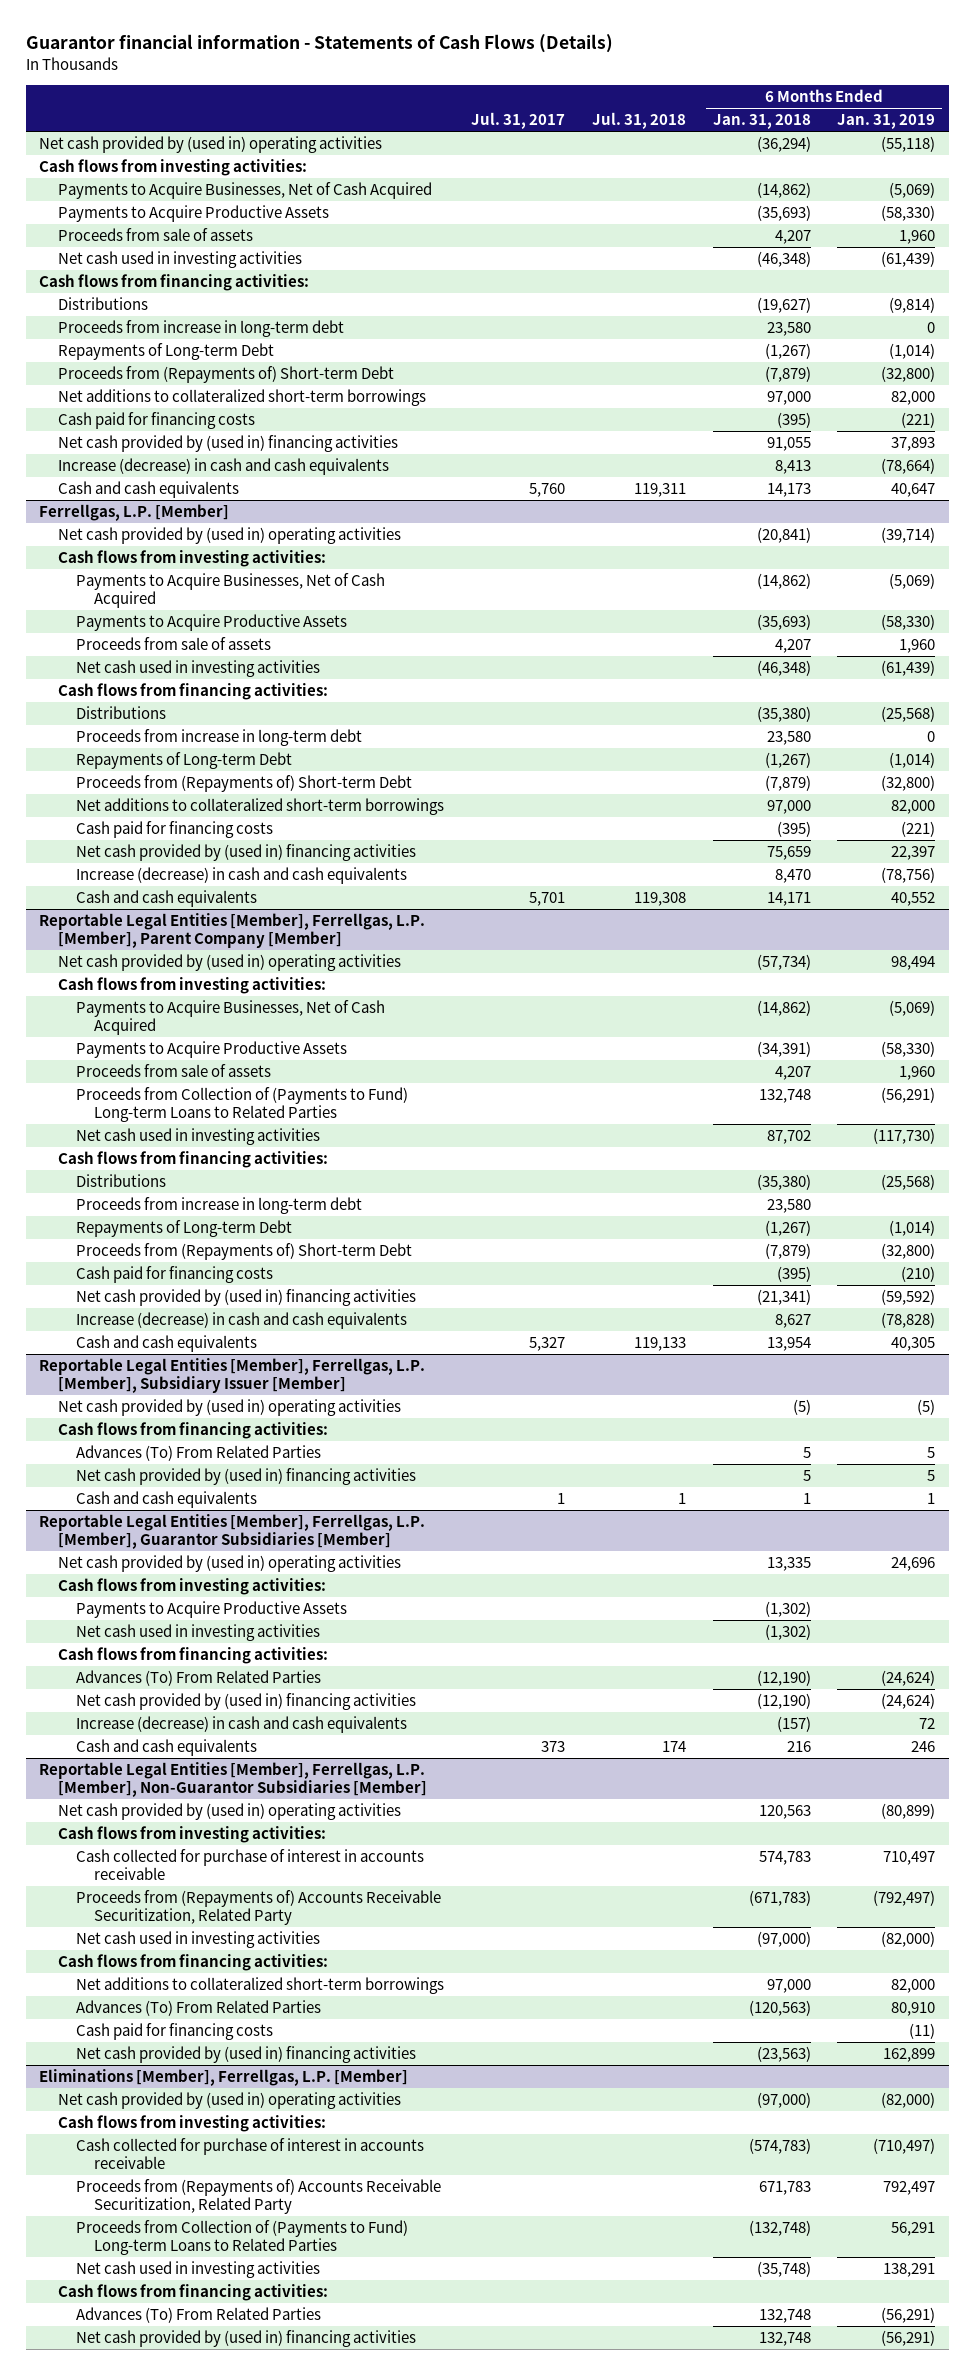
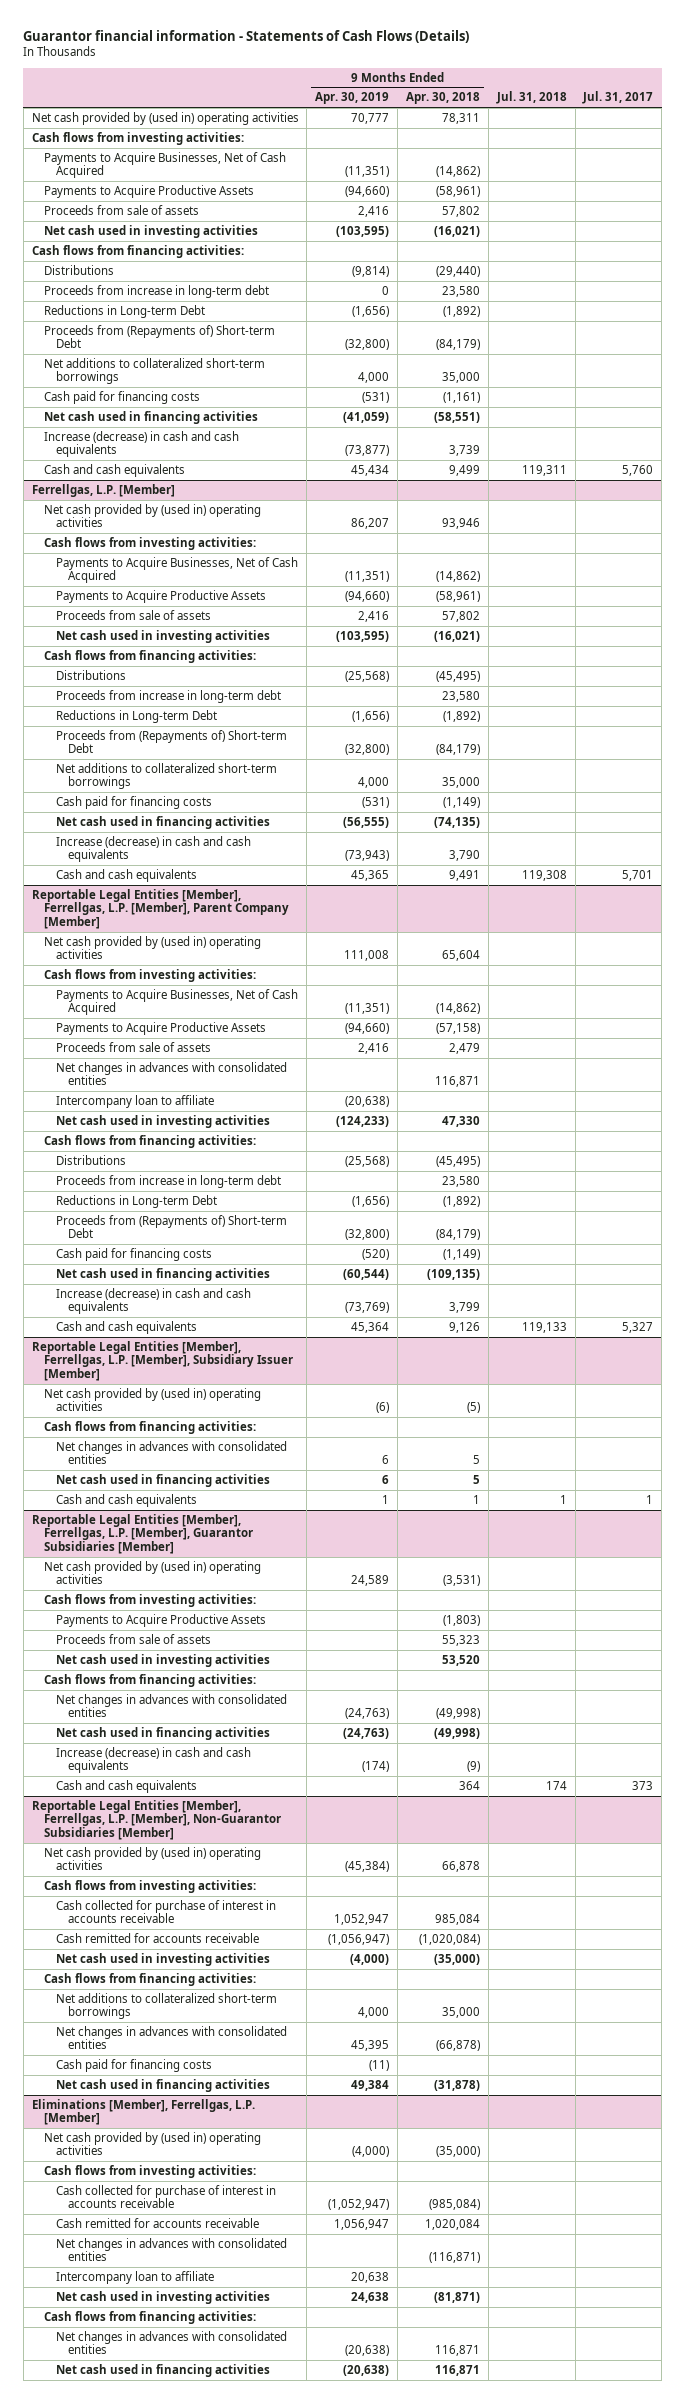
- | Jul. 31, 2017 | Jul. 31, 2018 | 6 Months Ended Jan. 31, 2018 | 6 Months Ended Jan. 31, 2019
+ | 9 Months Ended Apr. 30, 2019 | 9 Months Ended Apr. 30, 2018 | Jul. 31, 2018 | Jul. 31, 2017
- Repayments of Long-term Debt | | | (1,267) | (1,014)
+ Reductions in Long-term Debt | (1,656) | (1,892) | |
- Net cash provided by (used in) financing activities | | | 91,055 | 37,893
+ Net cash used in financing activities | (41,059) | (58,551) | |
@ Ferrellgas, L.P. [Member]
- Repayments of Long-term Debt | | | (1,267) | (1,014)
+ Reductions in Long-term Debt | (1,656) | (1,892) | |
- Net cash provided by (used in) financing activities | | | 75,659 | 22,397
+ Net cash used in financing activities | (56,555) | (74,135) | |
@ Reportable Legal Entities [Member], Ferrellgas, L.P. [Member], Parent Company [Member]
- Proceeds from Collection of (Payments to Fund) Long-term Loans to Related Parties | | | 132,748 | (56,291)
+ Net changes in advances with consolidated entities | | 116,871 | |
+ Intercompany loan to affiliate | (20,638) | | |
- Repayments of Long-term Debt | | | (1,267) | (1,014)
+ Reductions in Long-term Debt | (1,656) | (1,892) | |
- Net cash provided by (used in) financing activities | | | (21,341) | (59,592)
+ Net cash used in financing activities | (60,544) | (109,135) | |
@ Reportable Legal Entities [Member], Ferrellgas, L.P. [Member], Subsidiary Issuer [Member]
- Advances (To) From Related Parties | | | 5 | 5
- Net cash provided by (used in) financing activities | | | 5 | 5
+ Net changes in advances with consolidated entities | 6 | 5 | |
+ Net cash used in financing activities | 6 | 5 | |
@ Reportable Legal Entities [Member], Ferrellgas, L.P. [Member], Guarantor Subsidiaries [Member]
+ Proceeds from sale of assets | | 55,323 | |
- Advances (To) From Related Parties | | | (12,190) | (24,624)
- Net cash provided by (used in) financing activities | | | (12,190) | (24,624)
+ Net changes in advances with consolidated entities | (24,763) | (49,998) | |
+ Net cash used in financing activities | (24,763) | (49,998) | |
@ Reportable Legal Entities [Member], Ferrellgas, L.P. [Member], Non-Guarantor Subsidiaries [Member]
- Proceeds from (Repayments of) Accounts Receivable Securitization, Related Party | | | (671,783) | (792,497)
+ Cash remitted for accounts receivable | (1,056,947) | (1,020,084) | |
- Advances (To) From Related Parties | | | (120,563) | 80,910
+ Net changes in advances with consolidated entities | 45,395 | (66,878) | |
- Net cash provided by (used in) financing activities | | | (23,563) | 162,899
+ Net cash used in financing activities | 49,384 | (31,878) | |
@ Eliminations [Member], Ferrellgas, L.P. [Member]
- Proceeds from (Repayments of) Accounts Receivable Securitization, Related Party | | | 671,783 | 792,497
- Proceeds from Collection of (Payments to Fund) Long-term Loans to Related Parties | | | (132,748) | 56,291
+ Cash remitted for accounts receivable | 1,056,947 | 1,020,084 | |
+ Net changes in advances with consolidated entities | | (116,871) | |
+ Intercompany loan to affiliate | 20,638 | | |
- Advances (To) From Related Parties | | | 132,748 | (56,291)
- Net cash provided by (used in) financing activities | | | 132,748 | (56,291)
+ Net changes in advances with consolidated entities | (20,638) | 116,871 | |
+ Net cash used in financing activities | (20,638) | 116,871 | |

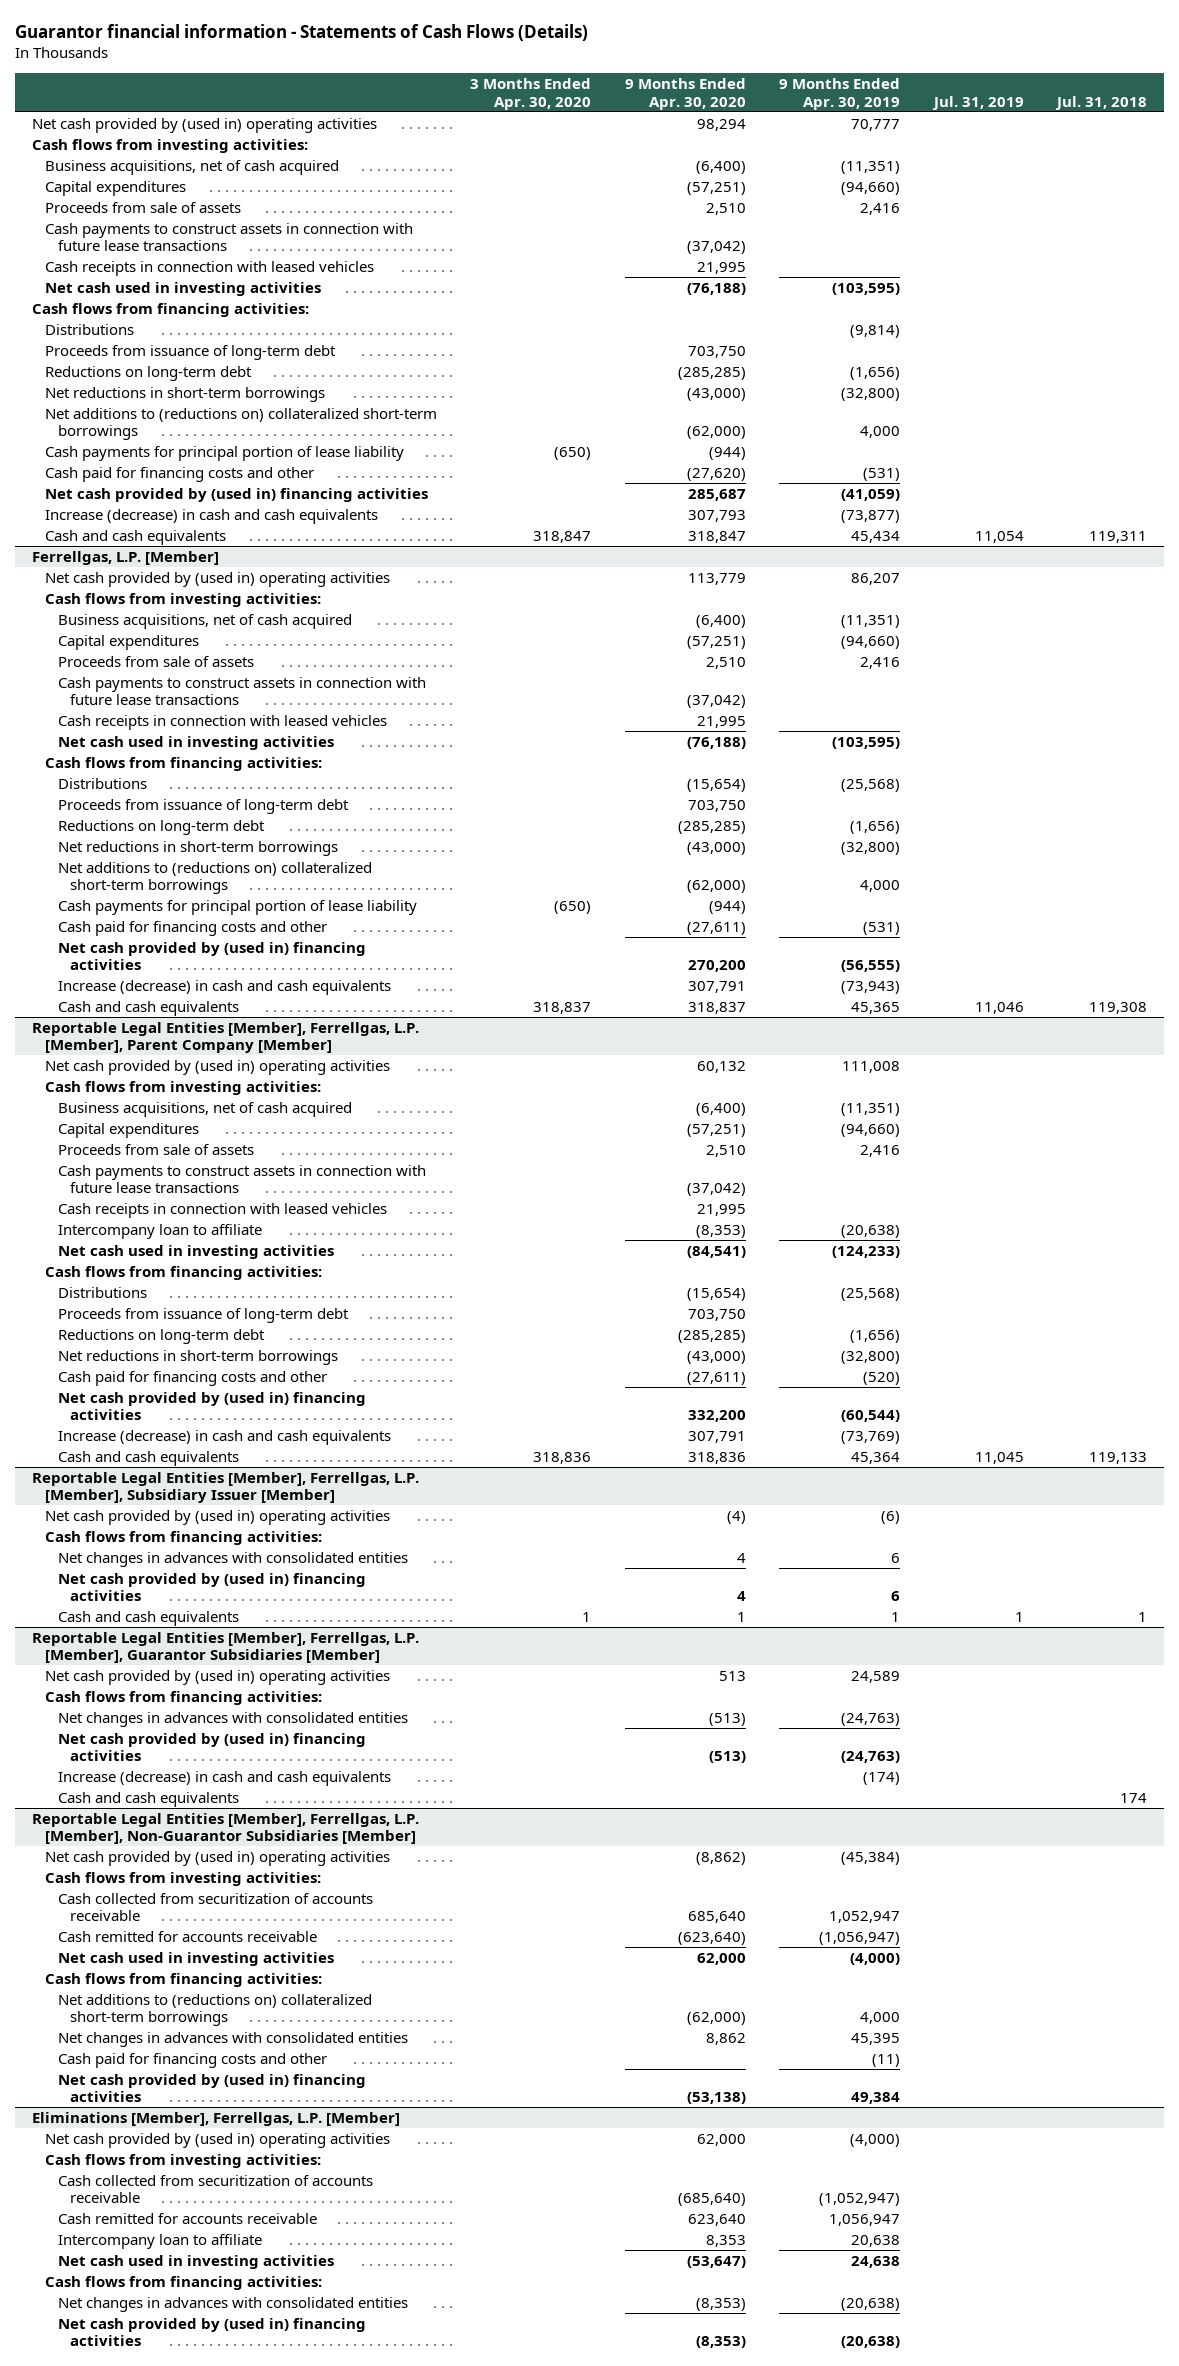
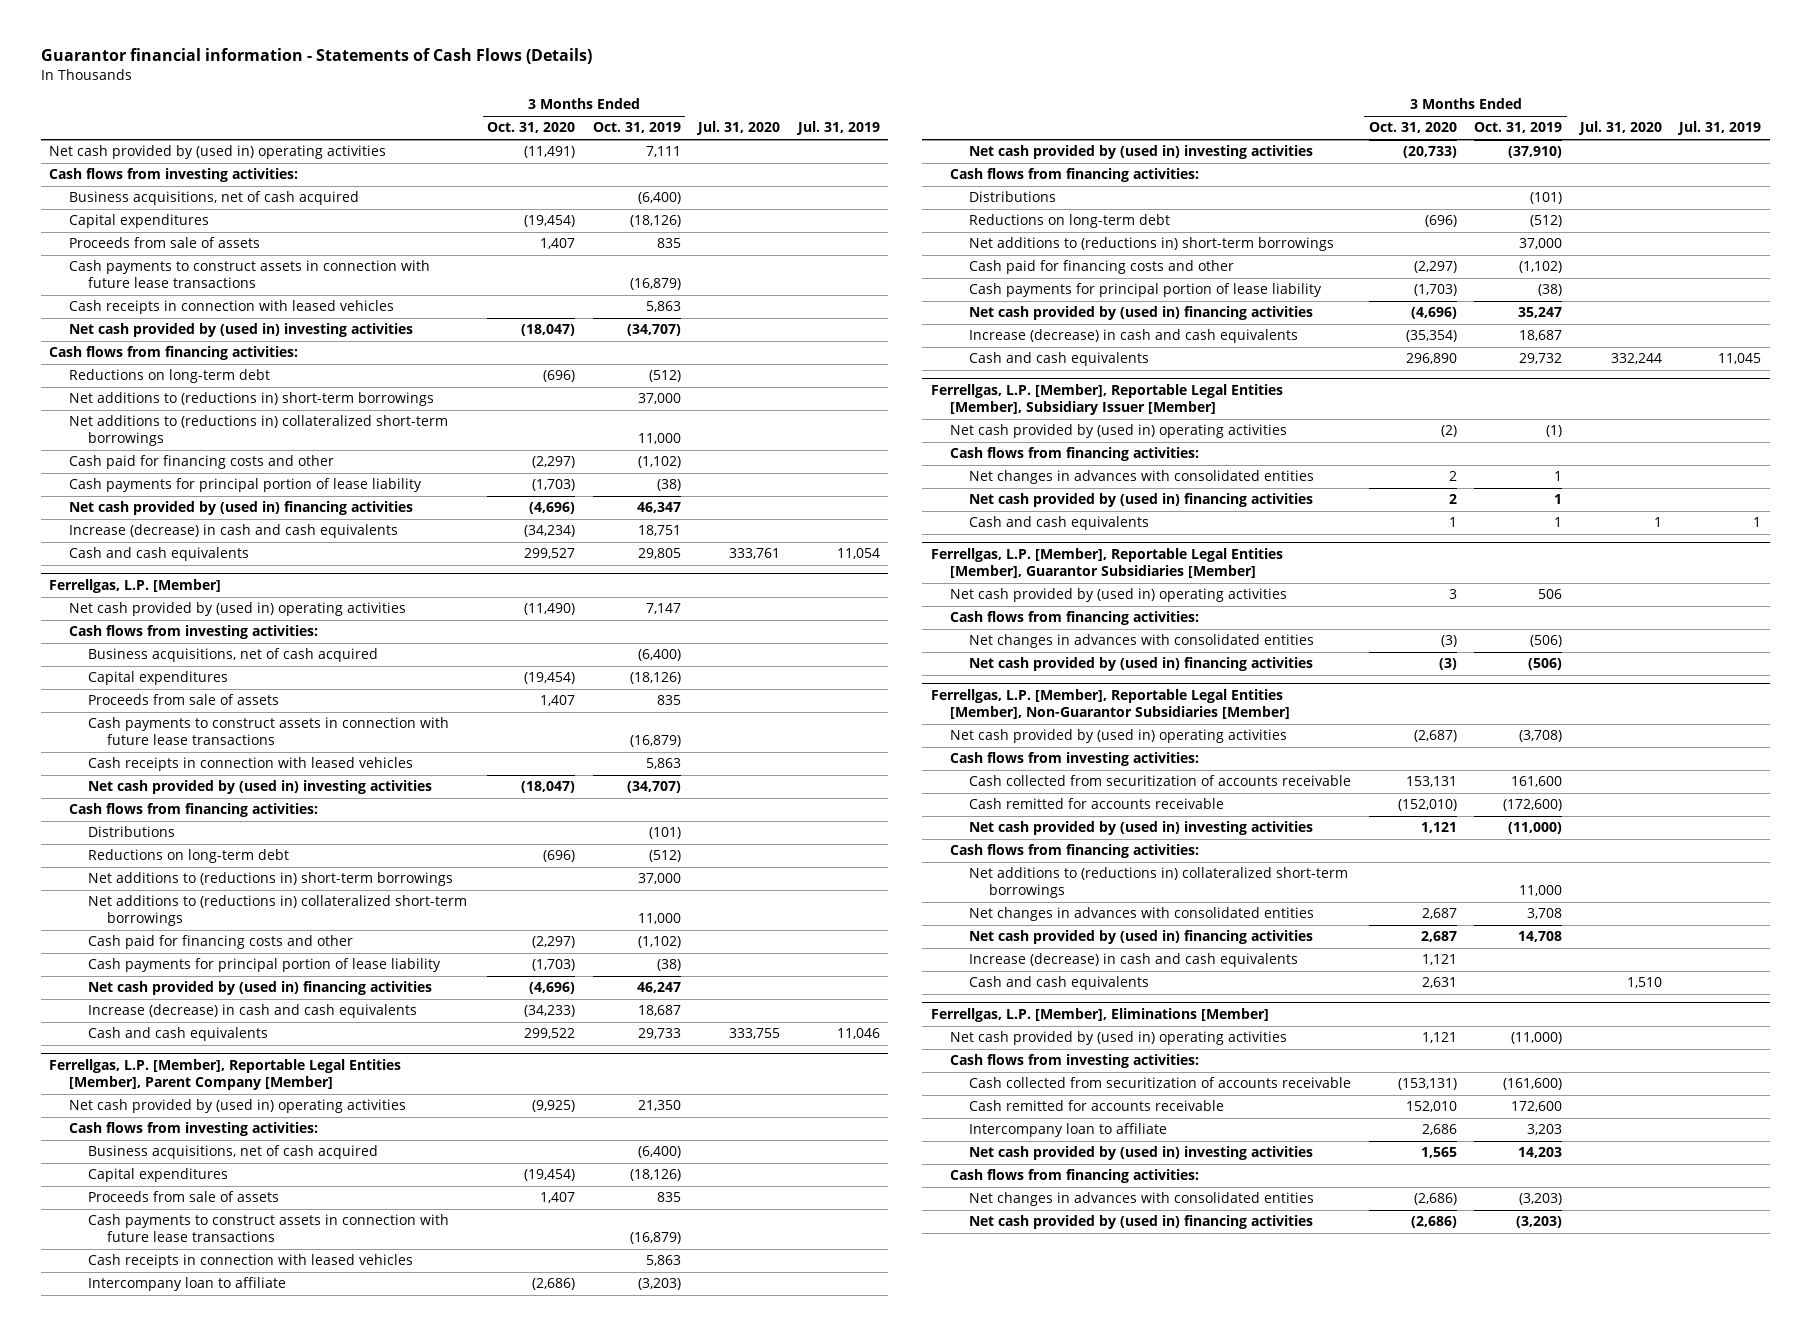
- | 3 Months Ended Apr. 30, 2020 | 9 Months Ended Apr. 30, 2020 | 9 Months Ended Apr. 30, 2019 | Jul. 31, 2019 | Jul. 31, 2018
+ | 3 Months Ended Oct. 31, 2020 | 3 Months Ended Oct. 31, 2019 | Jul. 31, 2020 | Jul. 31, 2019
- Net cash used in investing activities | | (76,188) | (103,595) | |
+ Net cash provided by (used in) investing activities | (18,047) | (34,707) | |
- Distributions | | | (9,814) | |
- Proceeds from issuance of long-term debt | | 703,750 | | |
- Net reductions in short-term borrowings | | (43,000) | (32,800) | |
- Net additions to (reductions on) collateralized short-term borrowings | | (62,000) | 4,000 | |
+ Net additions to (reductions in) short-term borrowings | | 37,000 | |
+ Net additions to (reductions in) collateralized short-term borrowings | | 11,000 | |
moved down: Cash payments for principal portion of lease liability | (1,703) | (38) | |
@ Ferrellgas, L.P. [Member]
- Net cash used in investing activities | | (76,188) | (103,595) | |
+ Net cash provided by (used in) investing activities | (18,047) | (34,707) | |
- Proceeds from issuance of long-term debt | | 703,750 | | |
- Net reductions in short-term borrowings | | (43,000) | (32,800) | |
- Net additions to (reductions on) collateralized short-term borrowings | | (62,000) | 4,000 | |
+ Net additions to (reductions in) short-term borrowings | | 37,000 | |
+ Net additions to (reductions in) collateralized short-term borrowings | | 11,000 | |
moved down: Cash payments for principal portion of lease liability | (1,703) | (38) | |
- Reportable Legal Entities [Member], Ferrellgas, L.P. [Member], Parent Company [Member]
+ Ferrellgas, L.P. [Member], Reportable Legal Entities [Member], Parent Company [Member]
- Net cash used in investing activities | | (84,541) | (124,233) | |
+ Net cash provided by (used in) investing activities | (20,733) | (37,910) | |
- Proceeds from issuance of long-term debt | | 703,750 | | |
- Net reductions in short-term borrowings | | (43,000) | (32,800) | |
+ Net additions to (reductions in) short-term borrowings | | 37,000 | |
+ Cash payments for principal portion of lease liability | (1,703) | (38) | |
- Reportable Legal Entities [Member], Ferrellgas, L.P. [Member], Subsidiary Issuer [Member]
+ Ferrellgas, L.P. [Member], Reportable Legal Entities [Member], Subsidiary Issuer [Member]
- Reportable Legal Entities [Member], Ferrellgas, L.P. [Member], Guarantor Subsidiaries [Member]
+ Ferrellgas, L.P. [Member], Reportable Legal Entities [Member], Guarantor Subsidiaries [Member]
- Increase (decrease) in cash and cash equivalents | | | (174) | |
- Cash and cash equivalents | | | | | 174
- Reportable Legal Entities [Member], Ferrellgas, L.P. [Member], Non-Guarantor Subsidiaries [Member]
+ Ferrellgas, L.P. [Member], Reportable Legal Entities [Member], Non-Guarantor Subsidiaries [Member]
- Net cash used in investing activities | | 62,000 | (4,000) | |
+ Net cash provided by (used in) investing activities | 1,121 | (11,000) | |
- Net additions to (reductions on) collateralized short-term borrowings | | (62,000) | 4,000 | |
+ Net additions to (reductions in) collateralized short-term borrowings | | 11,000 | |
- Cash paid for financing costs and other | | | (11) | |
- Eliminations [Member], Ferrellgas, L.P. [Member]
+ Increase (decrease) in cash and cash equivalents | 1,121 | | |
+ Cash and cash equivalents | 2,631 | | 1,510 |
+ Ferrellgas, L.P. [Member], Eliminations [Member]
- Net cash used in investing activities | | (53,647) | 24,638 | |
+ Net cash provided by (used in) investing activities | 1,565 | 14,203 | |

